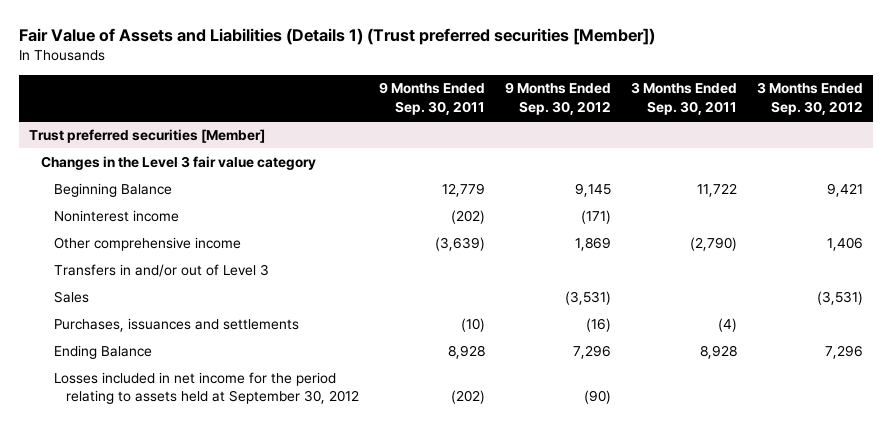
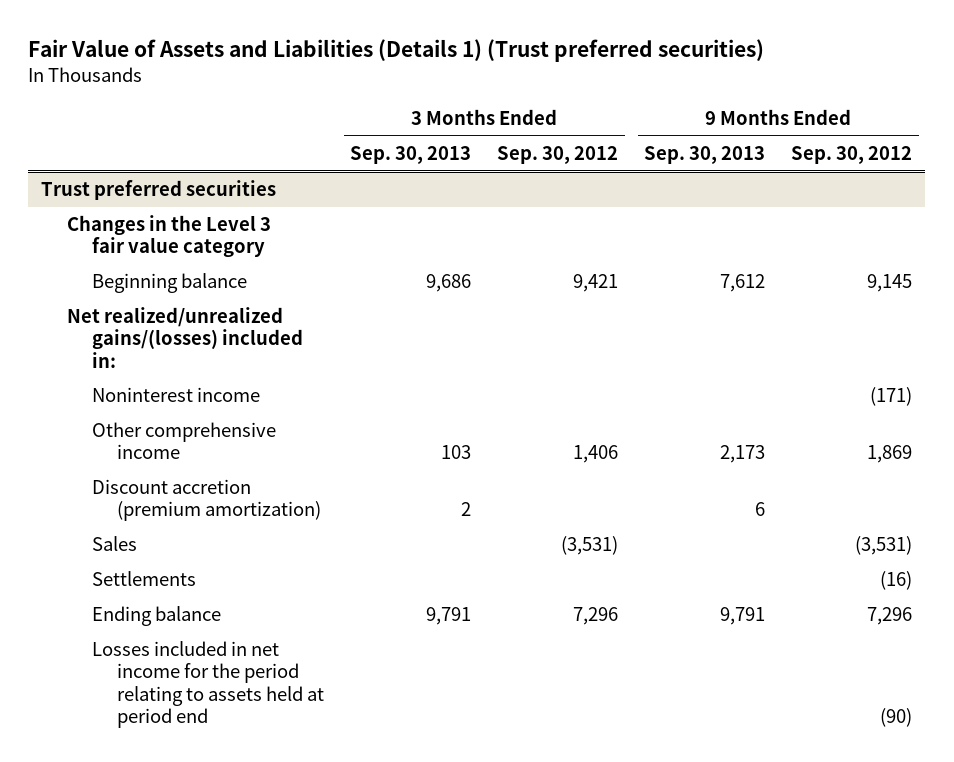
- Fair Value of Assets and Liabilities (Details 1) (Trust preferred securities [Member])
+ Fair Value of Assets and Liabilities (Details 1) (Trust preferred securities)
- | 9 Months Ended Sep. 30, 2011 | 9 Months Ended Sep. 30, 2012 | 3 Months Ended Sep. 30, 2011 | 3 Months Ended Sep. 30, 2012
+ | 3 Months Ended Sep. 30, 2013 | 3 Months Ended Sep. 30, 2012 | 9 Months Ended Sep. 30, 2013 | 9 Months Ended Sep. 30, 2012
- Trust preferred securities [Member]
+ Trust preferred securities
- Beginning Balance | 12,779 | 9,145 | 11,722 | 9,421
+ Beginning balance | 9,686 | 9,421 | 7,612 | 9,145
+ Net realized/unrealized gains/(losses) included in:
- Transfers in and/or out of Level 3
+ Discount accretion (premium amortization) | 2 | | 6 |
- Purchases, issuances and settlements | (10) | (16) | (4) |
- Ending Balance | 8,928 | 7,296 | 8,928 | 7,296
- Losses included in net income for the period relating to assets held at September 30, 2012 | (202) | (90) | |
+ Settlements | | | | (16)
+ Ending balance | 9,791 | 7,296 | 9,791 | 7,296
+ Losses included in net income for the period relating to assets held at period end | | | | (90)

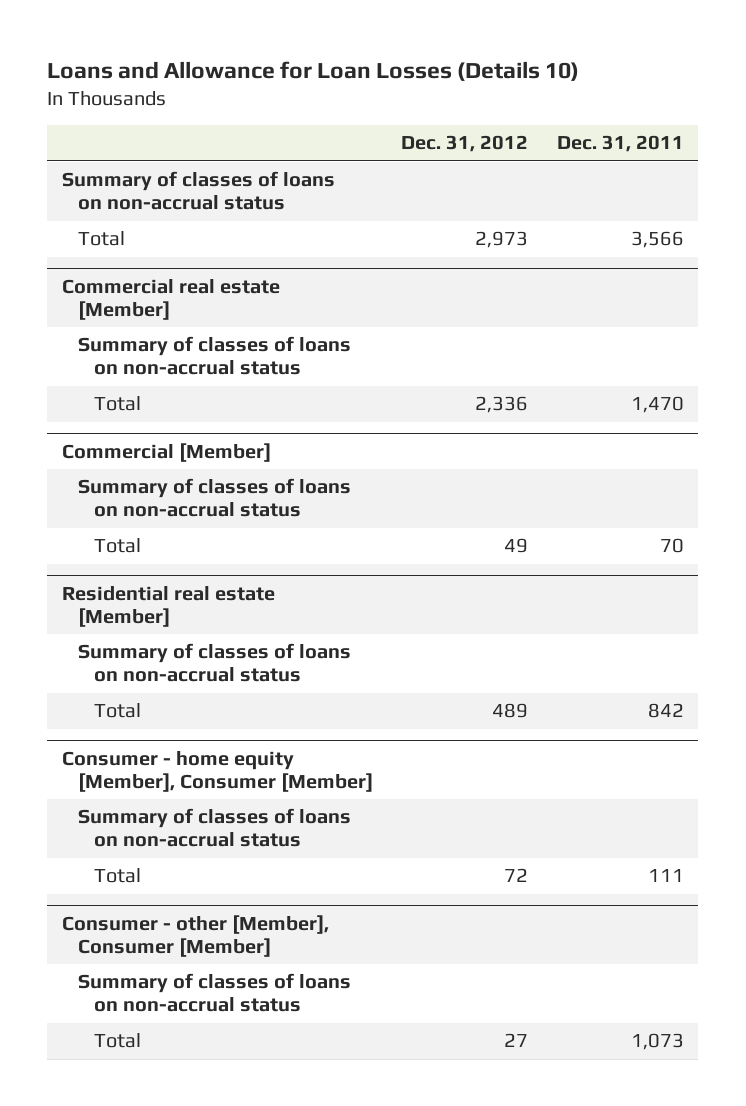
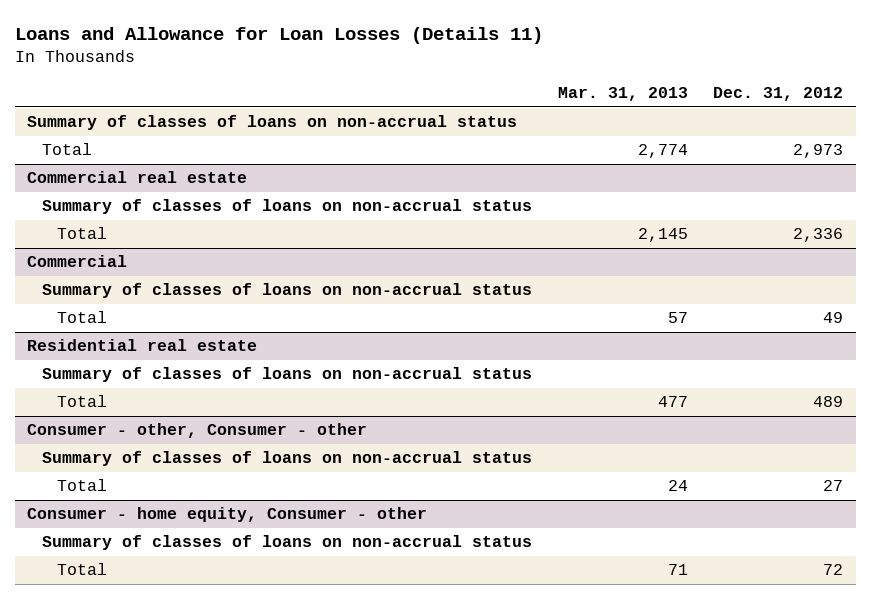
- Loans and Allowance for Loan Losses (Details 10)
+ Loans and Allowance for Loan Losses (Details 11)
- | Dec. 31, 2012 | Dec. 31, 2011
+ | Mar. 31, 2013 | Dec. 31, 2012
- Commercial real estate [Member]
+ Commercial real estate
- Commercial [Member]
+ Commercial
- Residential real estate [Member]
+ Residential real estate
- Consumer - home equity [Member], Consumer [Member]
- Summary of classes of loans on non-accrual status
- Total | 72 | 111
- Consumer - other [Member], Consumer [Member]
+ Consumer - other, Consumer - other
+ Consumer - home equity, Consumer - other
+ Summary of classes of loans on non-accrual status
+ Total | 71 | 72

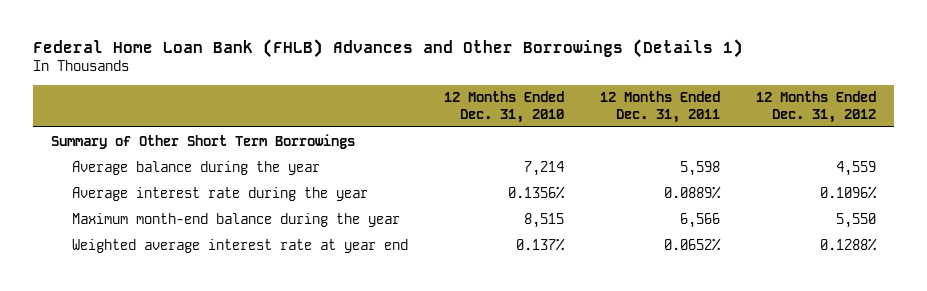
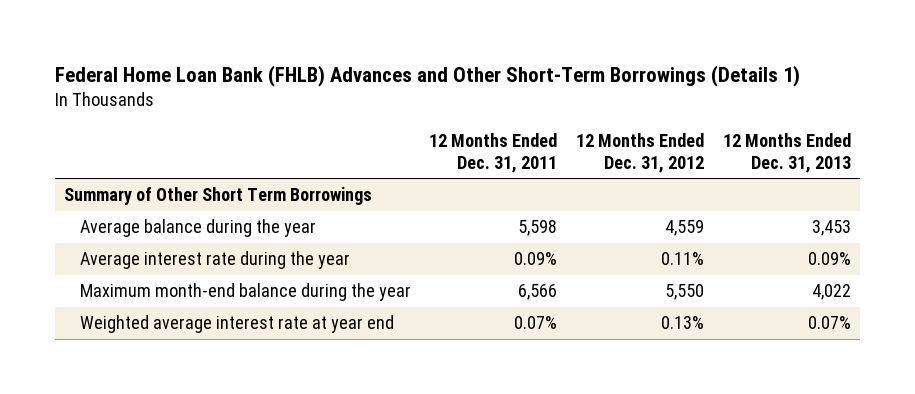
- Federal Home Loan Bank (FHLB) Advances and Other Borrowings (Details 1)
+ Federal Home Loan Bank (FHLB) Advances and Other Short-Term Borrowings (Details 1)
- | 12 Months Ended Dec. 31, 2010 | 12 Months Ended Dec. 31, 2011 | 12 Months Ended Dec. 31, 2012
+ | 12 Months Ended Dec. 31, 2011 | 12 Months Ended Dec. 31, 2012 | 12 Months Ended Dec. 31, 2013
- Average interest rate during the year | 0.1356% | 0.0889% | 0.1096%
+ Average interest rate during the year | 0.09% | 0.11% | 0.09%
- Weighted average interest rate at year end | 0.137% | 0.0652% | 0.1288%
+ Weighted average interest rate at year end | 0.07% | 0.13% | 0.07%

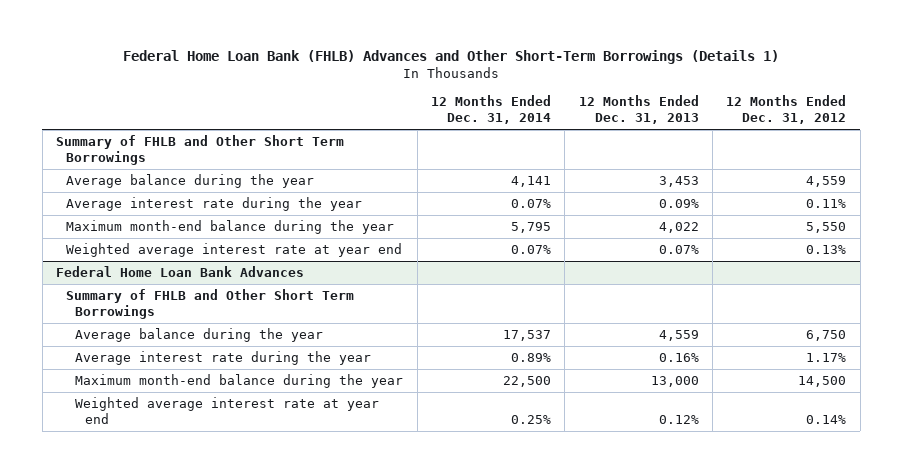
- | 12 Months Ended Dec. 31, 2011 | 12 Months Ended Dec. 31, 2012 | 12 Months Ended Dec. 31, 2013
+ | 12 Months Ended Dec. 31, 2014 | 12 Months Ended Dec. 31, 2013 | 12 Months Ended Dec. 31, 2012
- Summary of Other Short Term Borrowings
+ Summary of FHLB and Other Short Term Borrowings
+ Federal Home Loan Bank Advances
+ Summary of FHLB and Other Short Term Borrowings
+ Average balance during the year | 17,537 | 4,559 | 6,750
+ Average interest rate during the year | 0.89% | 0.16% | 1.17%
+ Maximum month-end balance during the year | 22,500 | 13,000 | 14,500
+ Weighted average interest rate at year end | 0.25% | 0.12% | 0.14%

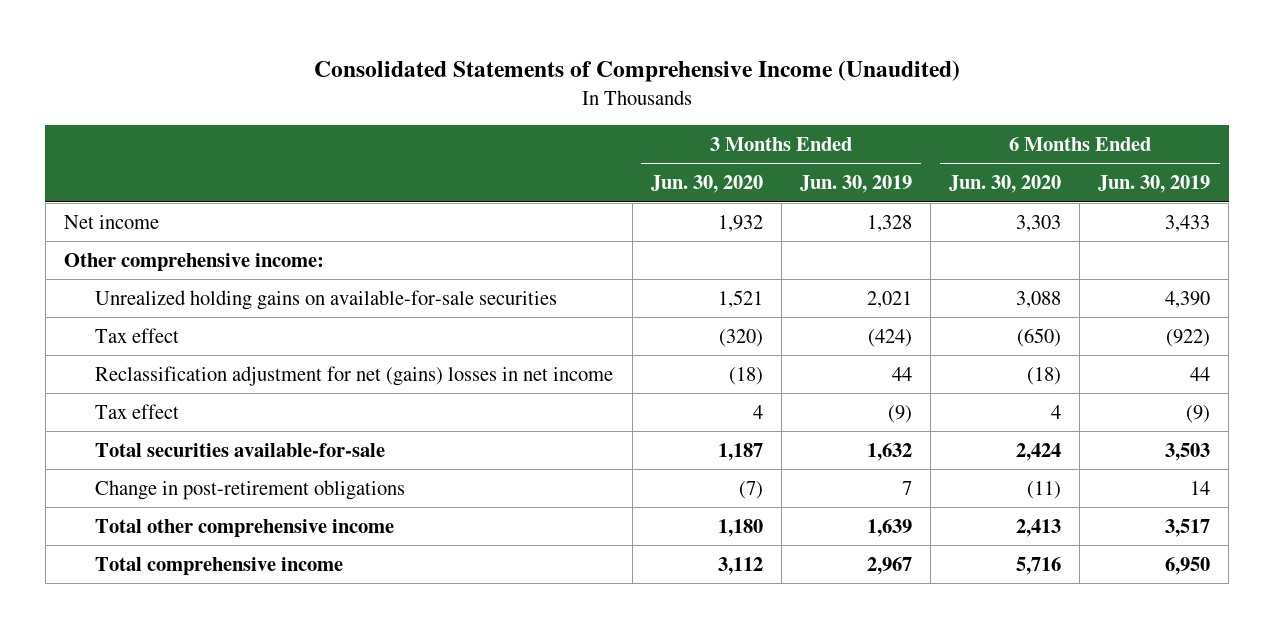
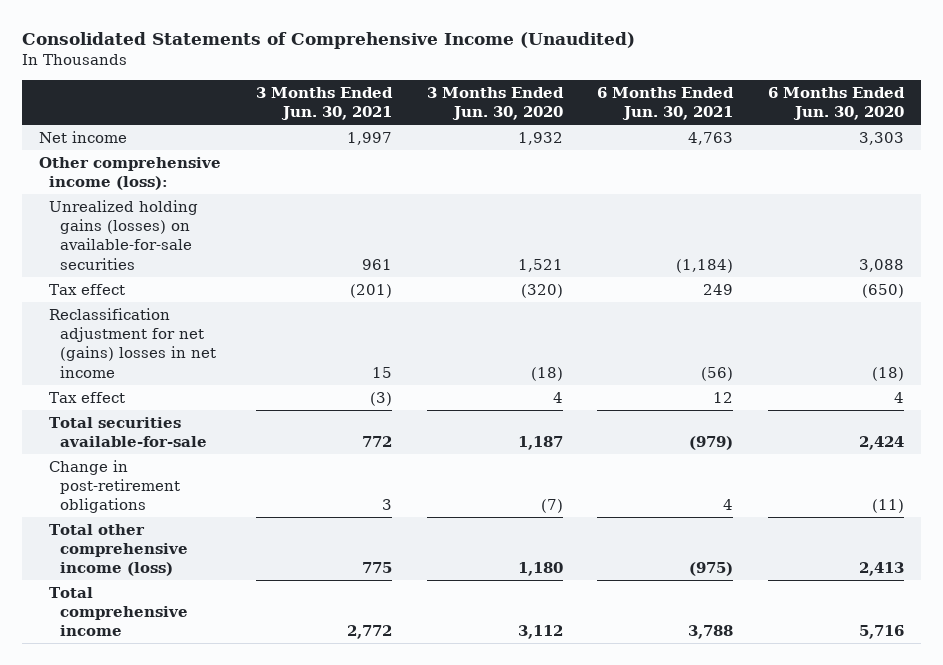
- | 3 Months Ended Jun. 30, 2020 | 3 Months Ended Jun. 30, 2019 | 6 Months Ended Jun. 30, 2020 | 6 Months Ended Jun. 30, 2019
+ | 3 Months Ended Jun. 30, 2021 | 3 Months Ended Jun. 30, 2020 | 6 Months Ended Jun. 30, 2021 | 6 Months Ended Jun. 30, 2020
- Other comprehensive income:
- Unrealized holding gains on available-for-sale securities | 1,521 | 2,021 | 3,088 | 4,390
+ Other comprehensive income (loss):
+ Unrealized holding gains (losses) on available-for-sale securities | 961 | 1,521 | (1,184) | 3,088
- Total other comprehensive income | 1,180 | 1,639 | 2,413 | 3,517
+ Total other comprehensive income (loss) | 775 | 1,180 | (975) | 2,413

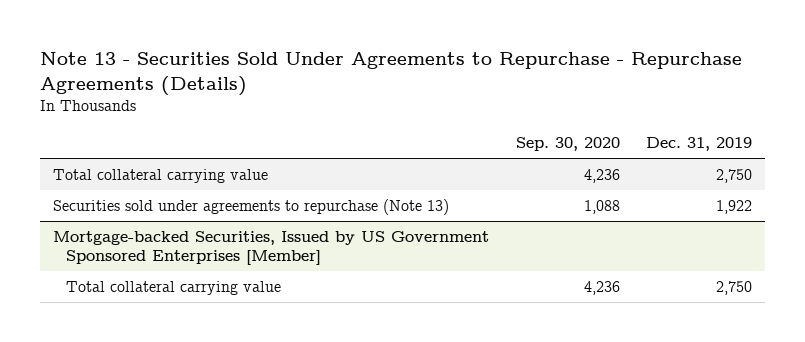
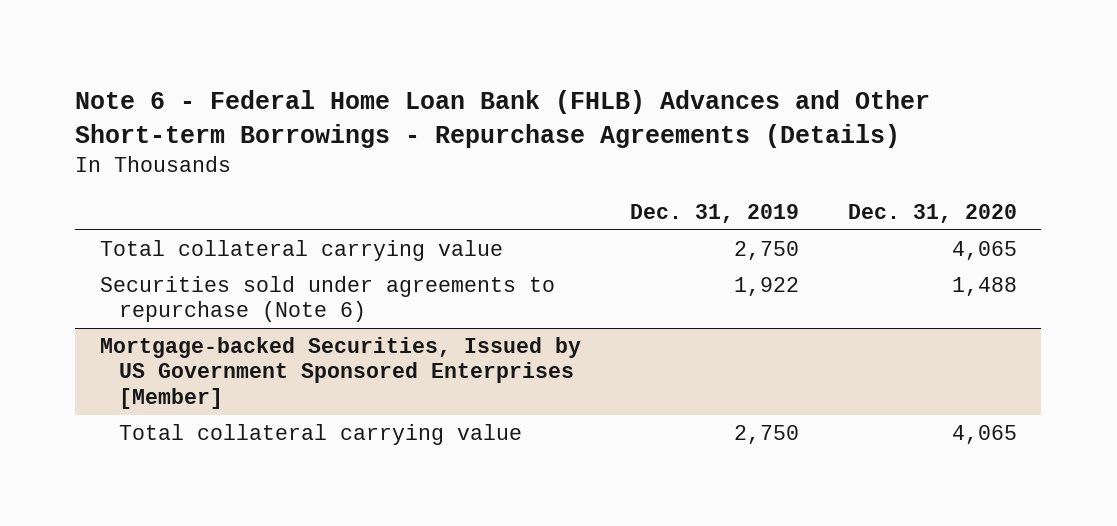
- Note 13 - Securities Sold Under Agreements to Repurchase - Repurchase Agreements (Details)
+ Note 6 - Federal Home Loan Bank (FHLB) Advances and Other Short-term Borrowings - Repurchase Agreements (Details)
- | Sep. 30, 2020 | Dec. 31, 2019
+ | Dec. 31, 2019 | Dec. 31, 2020
- Securities sold under agreements to repurchase (Note 13) | 1,088 | 1,922
+ Securities sold under agreements to repurchase (Note 6) | 1,922 | 1,488

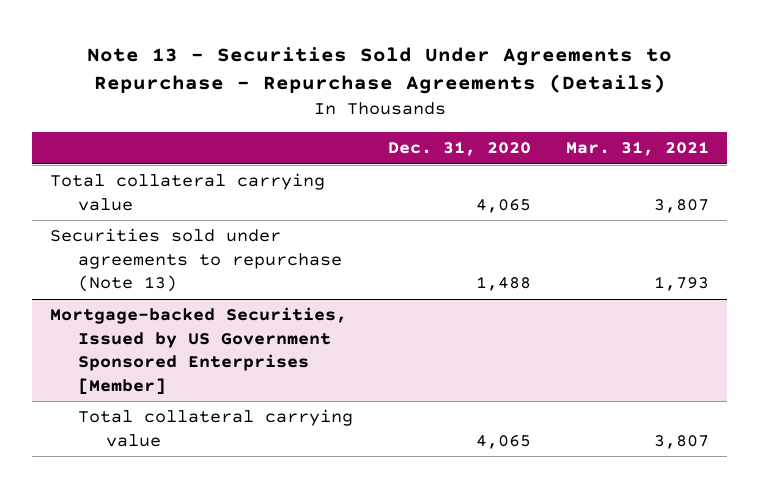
- Note 6 - Federal Home Loan Bank (FHLB) Advances and Other Short-term Borrowings - Repurchase Agreements (Details)
+ Note 13 - Securities Sold Under Agreements to Repurchase - Repurchase Agreements (Details)
- | Dec. 31, 2019 | Dec. 31, 2020
+ | Dec. 31, 2020 | Mar. 31, 2021
- Securities sold under agreements to repurchase (Note 6) | 1,922 | 1,488
+ Securities sold under agreements to repurchase (Note 13) | 1,488 | 1,793

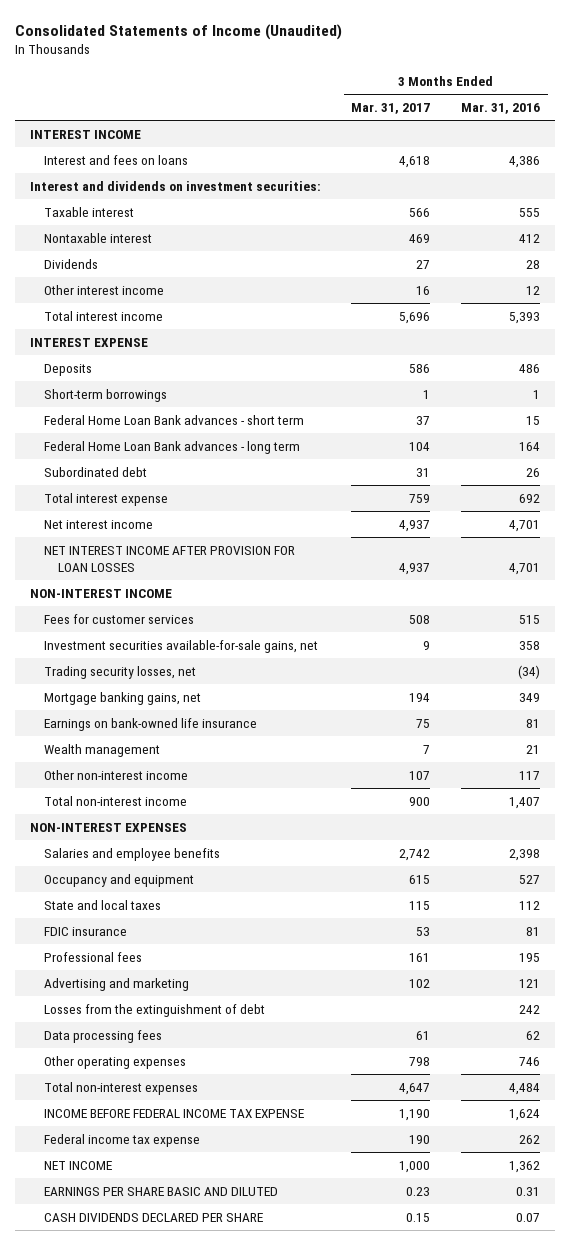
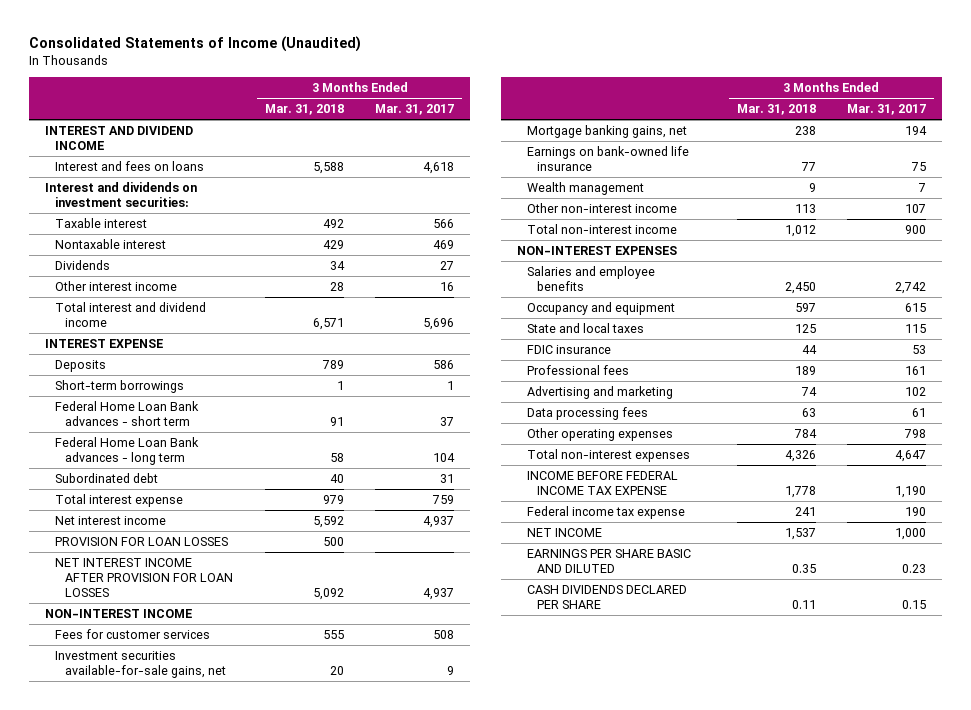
- | 3 Months Ended Mar. 31, 2017 | 3 Months Ended Mar. 31, 2016
+ | 3 Months Ended Mar. 31, 2018 | 3 Months Ended Mar. 31, 2017
- INTEREST INCOME
+ INTEREST AND DIVIDEND INCOME
- Total interest income | 5,696 | 5,393
+ Total interest and dividend income | 6,571 | 5,696
+ PROVISION FOR LOAN LOSSES | 500 |
- Trading security losses, net | | (34)
- Losses from the extinguishment of debt | | 242

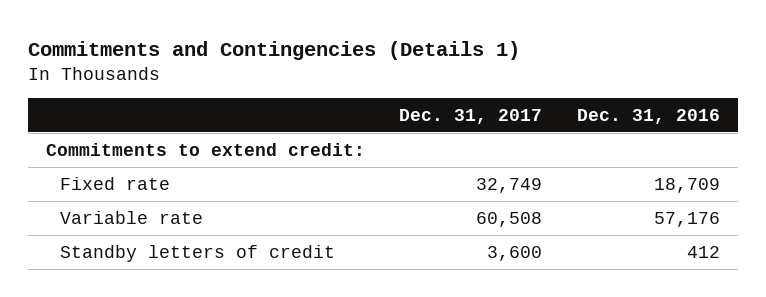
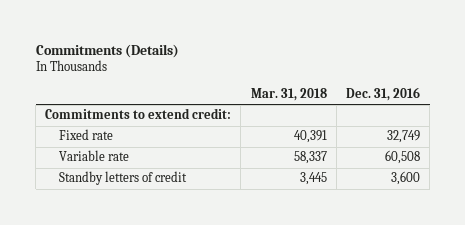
- Commitments and Contingencies (Details 1)
+ Commitments (Details)
- | Dec. 31, 2017 | Dec. 31, 2016
+ | Mar. 31, 2018 | Dec. 31, 2016
- Fixed rate | 32,749 | 18,709
- Variable rate | 60,508 | 57,176
- Standby letters of credit | 3,600 | 412
+ Fixed rate | 40,391 | 32,749
+ Variable rate | 58,337 | 60,508
+ Standby letters of credit | 3,445 | 3,600

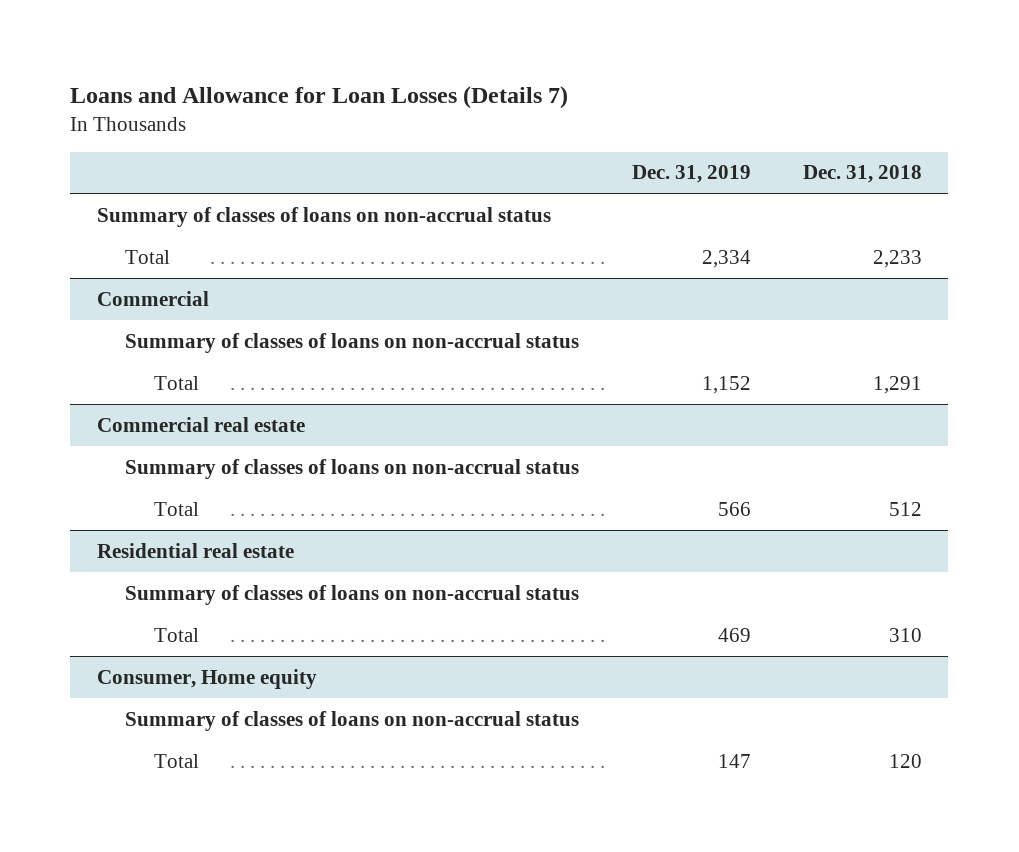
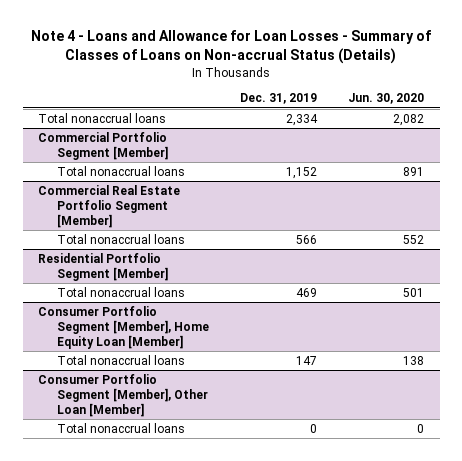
- Loans and Allowance for Loan Losses (Details 7)
+ Note 4 - Loans and Allowance for Loan Losses - Summary of Classes of Loans on Non-accrual Status (Details)
- | Dec. 31, 2019 | Dec. 31, 2018
+ | Dec. 31, 2019 | Jun. 30, 2020
- Summary of classes of loans on non-accrual status
- Total | 2,334 | 2,233
- Commercial
- Summary of classes of loans on non-accrual status
- Total | 1,152 | 1,291
- Commercial real estate
- Summary of classes of loans on non-accrual status
- Total | 566 | 512
- Residential real estate
- Summary of classes of loans on non-accrual status
- Total | 469 | 310
- Consumer, Home equity
- Summary of classes of loans on non-accrual status
- Total | 147 | 120
+ Total nonaccrual loans | 2,334 | 2,082
+ Commercial Portfolio Segment [Member]
+ Total nonaccrual loans | 1,152 | 891
+ Commercial Real Estate Portfolio Segment [Member]
+ Total nonaccrual loans | 566 | 552
+ Residential Portfolio Segment [Member]
+ Total nonaccrual loans | 469 | 501
+ Consumer Portfolio Segment [Member], Home Equity Loan [Member]
+ Total nonaccrual loans | 147 | 138
+ Consumer Portfolio Segment [Member], Other Loan [Member]
+ Total nonaccrual loans | 0 | 0

